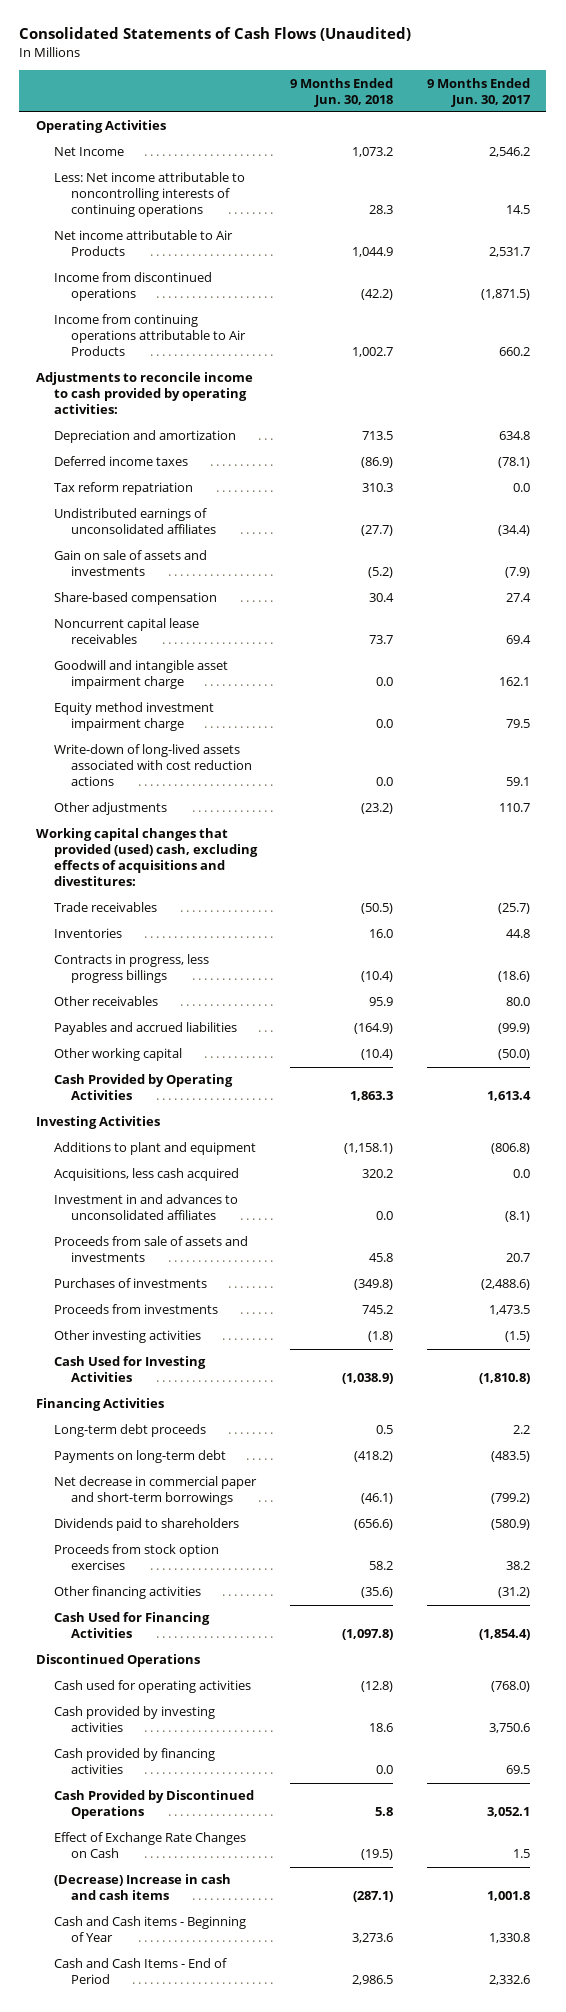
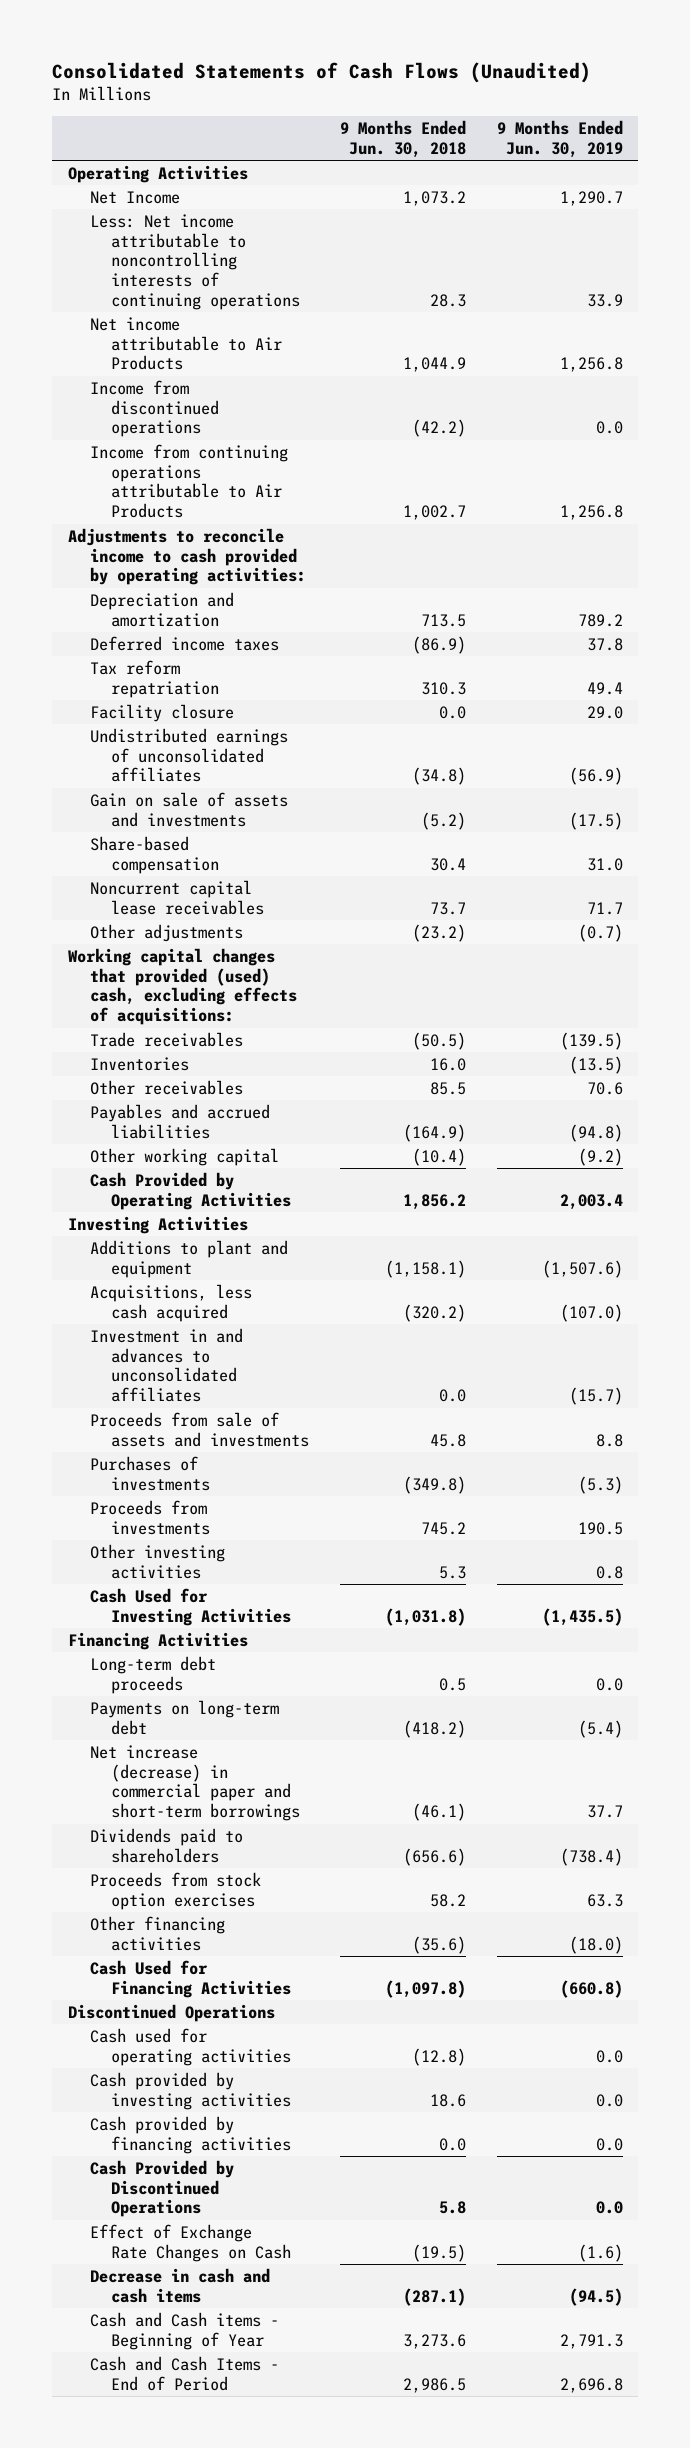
- | 9 Months Ended Jun. 30, 2018 | 9 Months Ended Jun. 30, 2017
+ | 9 Months Ended Jun. 30, 2018 | 9 Months Ended Jun. 30, 2019
- Undistributed earnings of unconsolidated affiliates | (27.7) | (34.4)
+ Facility closure | 0.0 | 29.0
+ Undistributed earnings of unconsolidated affiliates | (34.8) | (56.9)
- Goodwill and intangible asset impairment charge | 0.0 | 162.1
- Equity method investment impairment charge | 0.0 | 79.5
- Write-down of long-lived assets associated with cost reduction actions | 0.0 | 59.1
- Working capital changes that provided (used) cash, excluding effects of acquisitions and divestitures:
+ Working capital changes that provided (used) cash, excluding effects of acquisitions:
- Contracts in progress, less progress billings | (10.4) | (18.6)
- Other receivables | 95.9 | 80.0
+ Other receivables | 85.5 | 70.6
- Cash Provided by Operating Activities | 1,863.3 | 1,613.4
+ Cash Provided by Operating Activities | 1,856.2 | 2,003.4
- Acquisitions, less cash acquired | 320.2 | 0.0
+ Acquisitions, less cash acquired | (320.2) | (107.0)
- Other investing activities | (1.8) | (1.5)
- Cash Used for Investing Activities | (1,038.9) | (1,810.8)
+ Other investing activities | 5.3 | 0.8
+ Cash Used for Investing Activities | (1,031.8) | (1,435.5)
- Net decrease in commercial paper and short-term borrowings | (46.1) | (799.2)
+ Net increase (decrease) in commercial paper and short-term borrowings | (46.1) | 37.7
- (Decrease) Increase in cash and cash items | (287.1) | 1,001.8
+ Decrease in cash and cash items | (287.1) | (94.5)

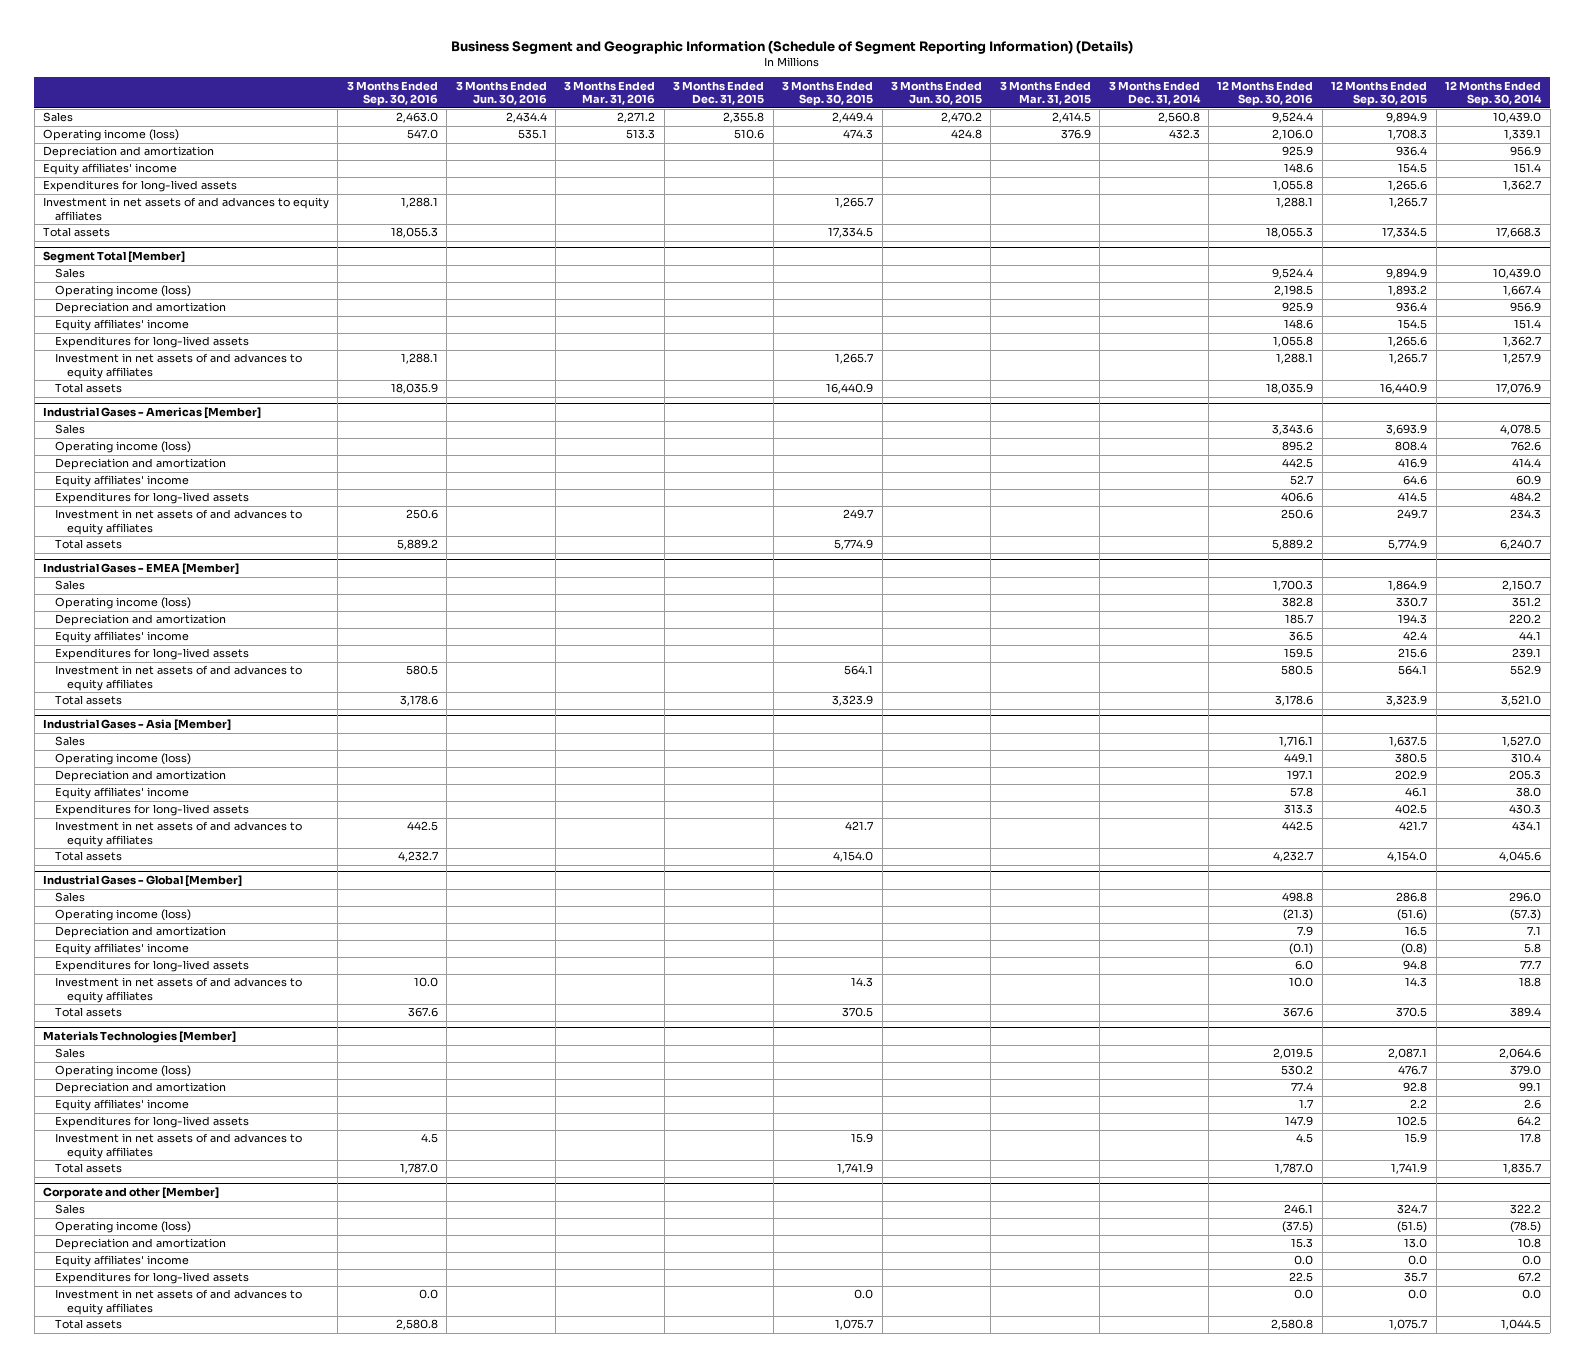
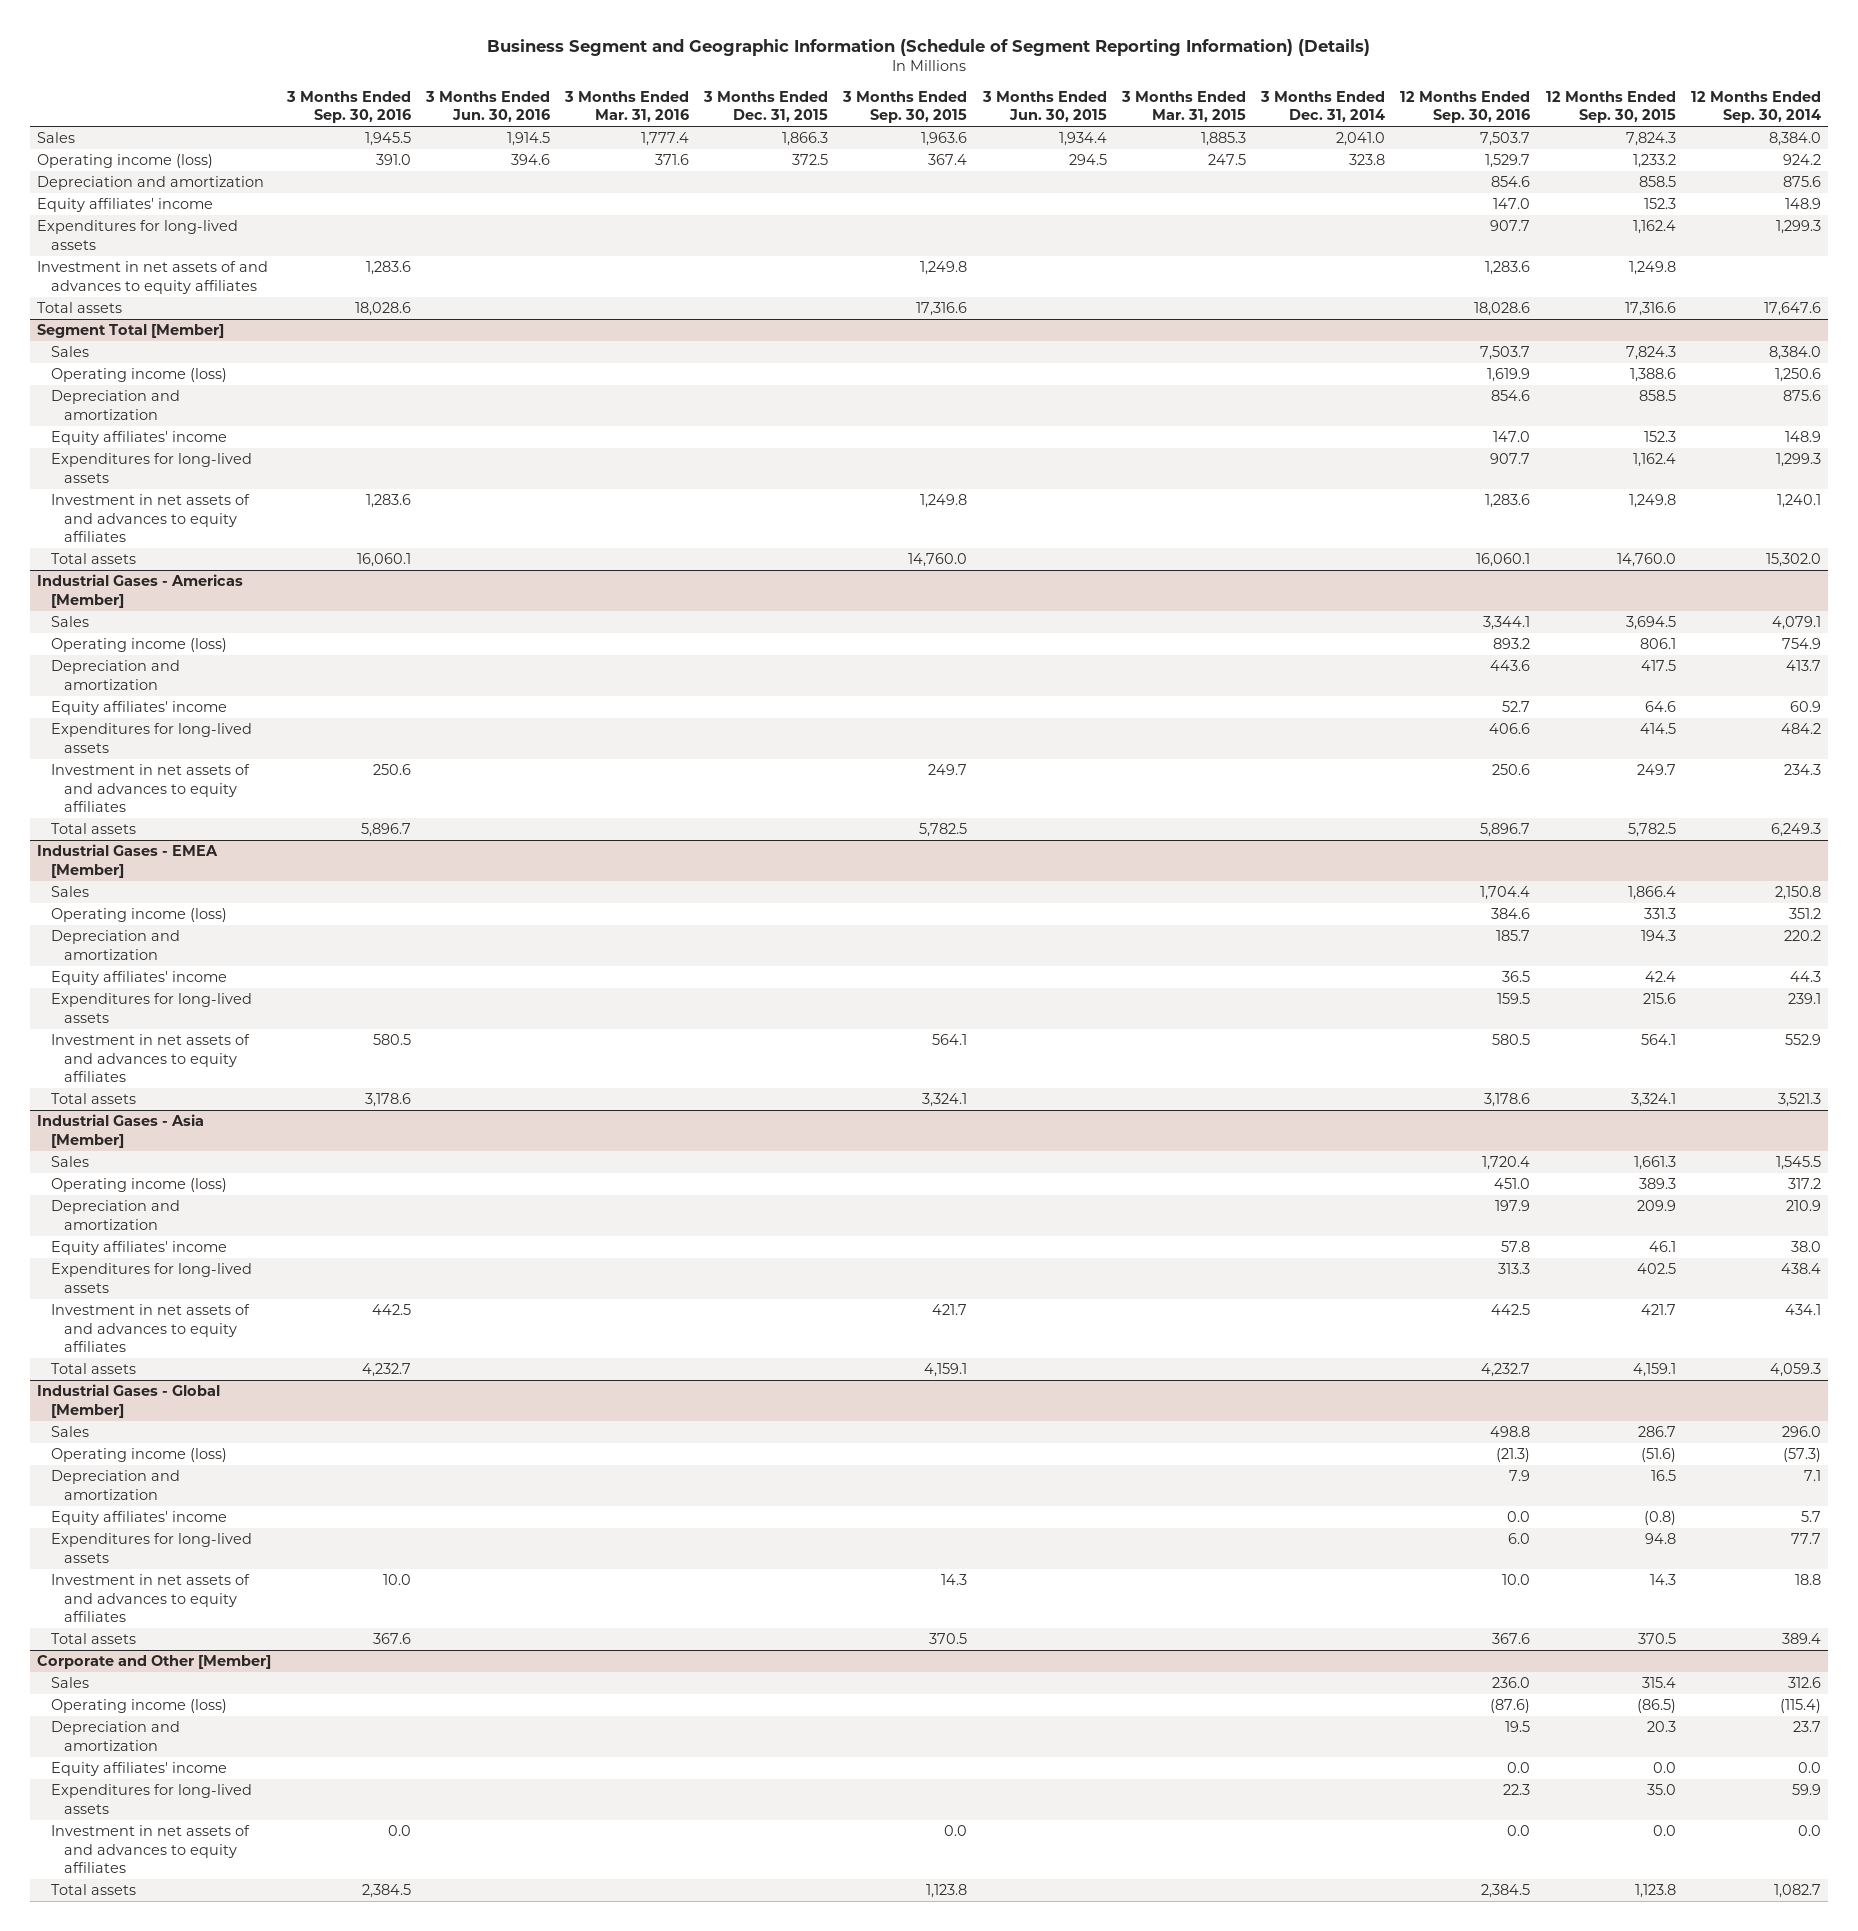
- Sales | 2,463.0 | 2,434.4 | 2,271.2 | 2,355.8 | 2,449.4 | 2,470.2 | 2,414.5 | 2,560.8 | 9,524.4 | 9,894.9 | 10,439.0
- Operating income (loss) | 547.0 | 535.1 | 513.3 | 510.6 | 474.3 | 424.8 | 376.9 | 432.3 | 2,106.0 | 1,708.3 | 1,339.1
- Depreciation and amortization | | | | | | | | | 925.9 | 936.4 | 956.9
- Equity affiliates' income | | | | | | | | | 148.6 | 154.5 | 151.4
- Expenditures for long-lived assets | | | | | | | | | 1,055.8 | 1,265.6 | 1,362.7
- Investment in net assets of and advances to equity affiliates | 1,288.1 | | | | 1,265.7 | | | | 1,288.1 | 1,265.7 |
- Total assets | 18,055.3 | | | | 17,334.5 | | | | 18,055.3 | 17,334.5 | 17,668.3
+ Sales | 1,945.5 | 1,914.5 | 1,777.4 | 1,866.3 | 1,963.6 | 1,934.4 | 1,885.3 | 2,041.0 | 7,503.7 | 7,824.3 | 8,384.0
+ Operating income (loss) | 391.0 | 394.6 | 371.6 | 372.5 | 367.4 | 294.5 | 247.5 | 323.8 | 1,529.7 | 1,233.2 | 924.2
+ Depreciation and amortization | | | | | | | | | 854.6 | 858.5 | 875.6
+ Equity affiliates' income | | | | | | | | | 147.0 | 152.3 | 148.9
+ Expenditures for long-lived assets | | | | | | | | | 907.7 | 1,162.4 | 1,299.3
+ Investment in net assets of and advances to equity affiliates | 1,283.6 | | | | 1,249.8 | | | | 1,283.6 | 1,249.8 |
+ Total assets | 18,028.6 | | | | 17,316.6 | | | | 18,028.6 | 17,316.6 | 17,647.6
@ Segment Total [Member]
- Sales | | | | | | | | | 9,524.4 | 9,894.9 | 10,439.0
- Operating income (loss) | | | | | | | | | 2,198.5 | 1,893.2 | 1,667.4
- Depreciation and amortization | | | | | | | | | 925.9 | 936.4 | 956.9
- Equity affiliates' income | | | | | | | | | 148.6 | 154.5 | 151.4
- Expenditures for long-lived assets | | | | | | | | | 1,055.8 | 1,265.6 | 1,362.7
- Investment in net assets of and advances to equity affiliates | 1,288.1 | | | | 1,265.7 | | | | 1,288.1 | 1,265.7 | 1,257.9
- Total assets | 18,035.9 | | | | 16,440.9 | | | | 18,035.9 | 16,440.9 | 17,076.9
+ Sales | | | | | | | | | 7,503.7 | 7,824.3 | 8,384.0
+ Operating income (loss) | | | | | | | | | 1,619.9 | 1,388.6 | 1,250.6
+ Depreciation and amortization | | | | | | | | | 854.6 | 858.5 | 875.6
+ Equity affiliates' income | | | | | | | | | 147.0 | 152.3 | 148.9
+ Expenditures for long-lived assets | | | | | | | | | 907.7 | 1,162.4 | 1,299.3
+ Investment in net assets of and advances to equity affiliates | 1,283.6 | | | | 1,249.8 | | | | 1,283.6 | 1,249.8 | 1,240.1
+ Total assets | 16,060.1 | | | | 14,760.0 | | | | 16,060.1 | 14,760.0 | 15,302.0
@ Industrial Gases - Americas [Member]
- Sales | | | | | | | | | 3,343.6 | 3,693.9 | 4,078.5
- Operating income (loss) | | | | | | | | | 895.2 | 808.4 | 762.6
- Depreciation and amortization | | | | | | | | | 442.5 | 416.9 | 414.4
+ Sales | | | | | | | | | 3,344.1 | 3,694.5 | 4,079.1
+ Operating income (loss) | | | | | | | | | 893.2 | 806.1 | 754.9
+ Depreciation and amortization | | | | | | | | | 443.6 | 417.5 | 413.7
- Total assets | 5,889.2 | | | | 5,774.9 | | | | 5,889.2 | 5,774.9 | 6,240.7
+ Total assets | 5,896.7 | | | | 5,782.5 | | | | 5,896.7 | 5,782.5 | 6,249.3
@ Industrial Gases - EMEA [Member]
- Sales | | | | | | | | | 1,700.3 | 1,864.9 | 2,150.7
- Operating income (loss) | | | | | | | | | 382.8 | 330.7 | 351.2
+ Sales | | | | | | | | | 1,704.4 | 1,866.4 | 2,150.8
+ Operating income (loss) | | | | | | | | | 384.6 | 331.3 | 351.2
- Equity affiliates' income | | | | | | | | | 36.5 | 42.4 | 44.1
+ Equity affiliates' income | | | | | | | | | 36.5 | 42.4 | 44.3
- Total assets | 3,178.6 | | | | 3,323.9 | | | | 3,178.6 | 3,323.9 | 3,521.0
+ Total assets | 3,178.6 | | | | 3,324.1 | | | | 3,178.6 | 3,324.1 | 3,521.3
@ Industrial Gases - Asia [Member]
- Sales | | | | | | | | | 1,716.1 | 1,637.5 | 1,527.0
- Operating income (loss) | | | | | | | | | 449.1 | 380.5 | 310.4
- Depreciation and amortization | | | | | | | | | 197.1 | 202.9 | 205.3
+ Sales | | | | | | | | | 1,720.4 | 1,661.3 | 1,545.5
+ Operating income (loss) | | | | | | | | | 451.0 | 389.3 | 317.2
+ Depreciation and amortization | | | | | | | | | 197.9 | 209.9 | 210.9
- Expenditures for long-lived assets | | | | | | | | | 313.3 | 402.5 | 430.3
+ Expenditures for long-lived assets | | | | | | | | | 313.3 | 402.5 | 438.4
- Total assets | 4,232.7 | | | | 4,154.0 | | | | 4,232.7 | 4,154.0 | 4,045.6
+ Total assets | 4,232.7 | | | | 4,159.1 | | | | 4,232.7 | 4,159.1 | 4,059.3
@ Industrial Gases - Global [Member]
- Sales | | | | | | | | | 498.8 | 286.8 | 296.0
+ Sales | | | | | | | | | 498.8 | 286.7 | 296.0
- Equity affiliates' income | | | | | | | | | (0.1) | (0.8) | 5.8
+ Equity affiliates' income | | | | | | | | | 0.0 | (0.8) | 5.7
- Materials Technologies [Member]
- Sales | | | | | | | | | 2,019.5 | 2,087.1 | 2,064.6
- Operating income (loss) | | | | | | | | | 530.2 | 476.7 | 379.0
- Depreciation and amortization | | | | | | | | | 77.4 | 92.8 | 99.1
- Equity affiliates' income | | | | | | | | | 1.7 | 2.2 | 2.6
- Expenditures for long-lived assets | | | | | | | | | 147.9 | 102.5 | 64.2
- Investment in net assets of and advances to equity affiliates | 4.5 | | | | 15.9 | | | | 4.5 | 15.9 | 17.8
- Total assets | 1,787.0 | | | | 1,741.9 | | | | 1,787.0 | 1,741.9 | 1,835.7
- Corporate and other [Member]
- Sales | | | | | | | | | 246.1 | 324.7 | 322.2
- Operating income (loss) | | | | | | | | | (37.5) | (51.5) | (78.5)
- Depreciation and amortization | | | | | | | | | 15.3 | 13.0 | 10.8
+ Corporate and Other [Member]
+ Sales | | | | | | | | | 236.0 | 315.4 | 312.6
+ Operating income (loss) | | | | | | | | | (87.6) | (86.5) | (115.4)
+ Depreciation and amortization | | | | | | | | | 19.5 | 20.3 | 23.7
- Expenditures for long-lived assets | | | | | | | | | 22.5 | 35.7 | 67.2
+ Expenditures for long-lived assets | | | | | | | | | 22.3 | 35.0 | 59.9
- Total assets | 2,580.8 | | | | 1,075.7 | | | | 2,580.8 | 1,075.7 | 1,044.5
+ Total assets | 2,384.5 | | | | 1,123.8 | | | | 2,384.5 | 1,123.8 | 1,082.7

